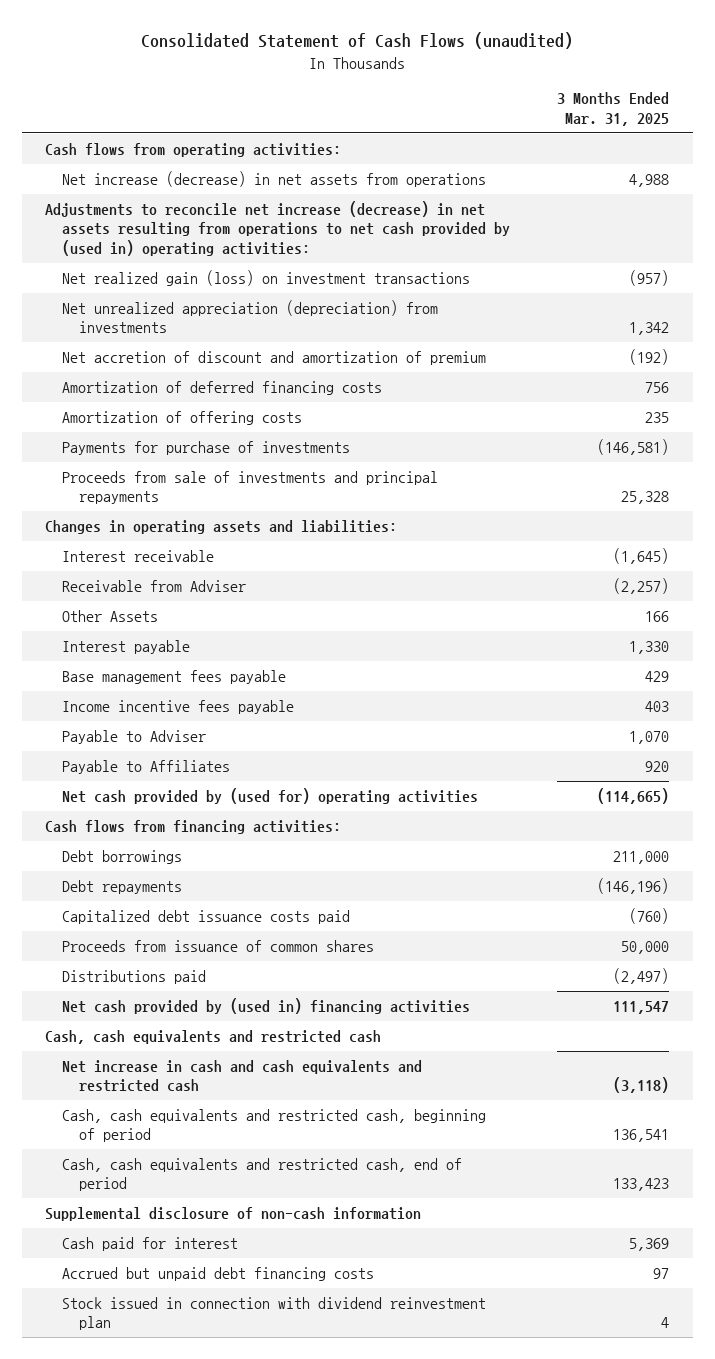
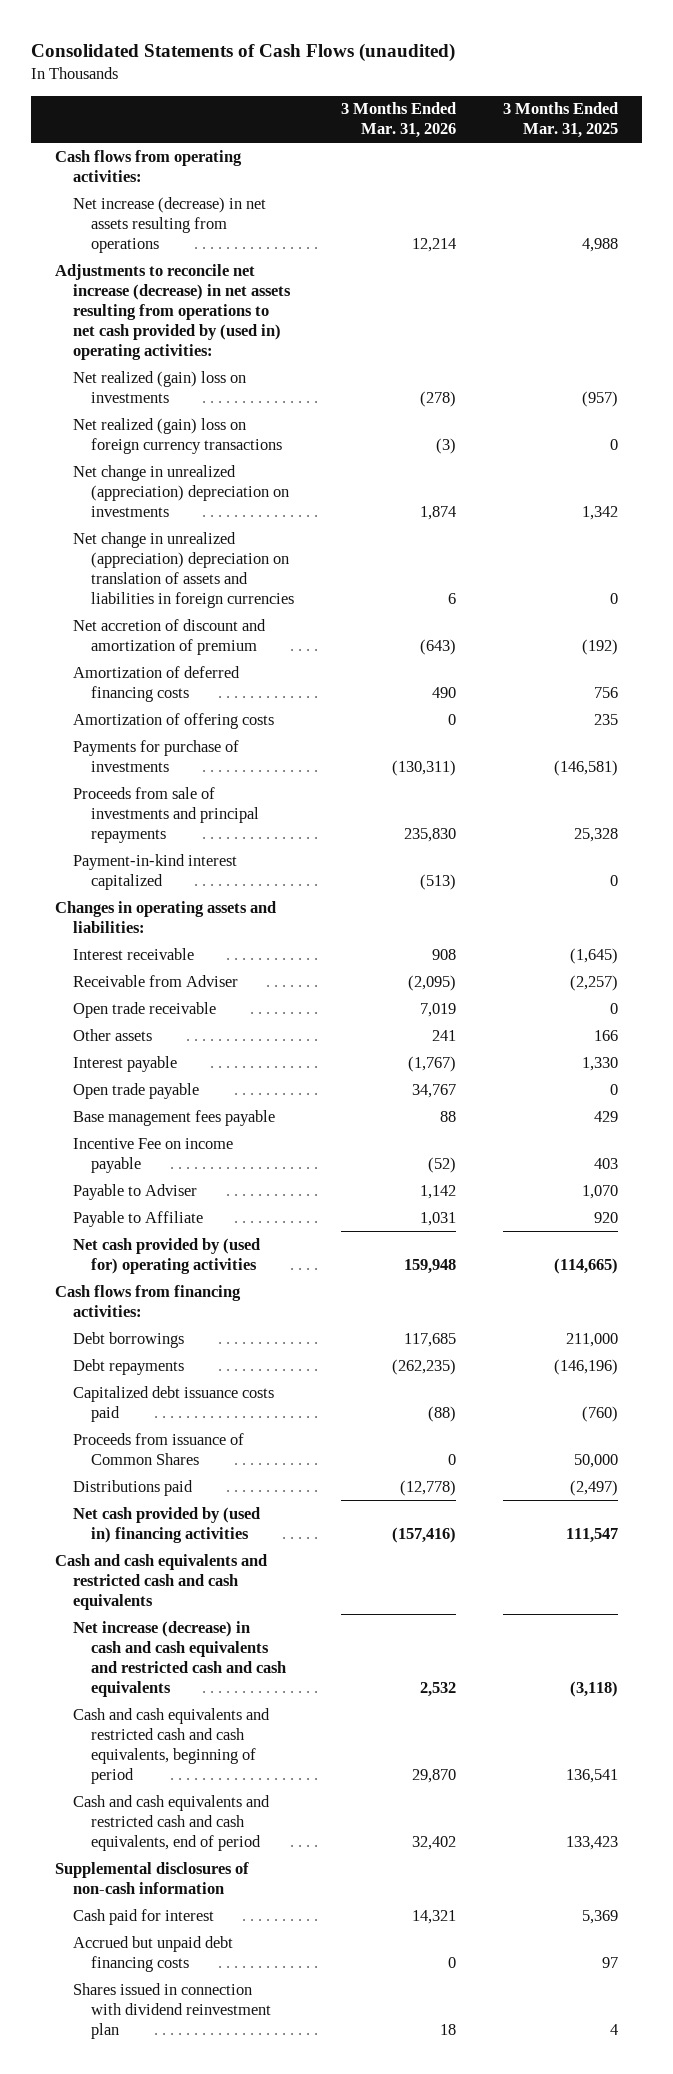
- Consolidated Statement of Cash Flows (unaudited)
+ Consolidated Statements of Cash Flows (unaudited)
- | 3 Months Ended Mar. 31, 2025
+ | 3 Months Ended Mar. 31, 2026 | 3 Months Ended Mar. 31, 2025
- Net increase (decrease) in net assets from operations | 4,988
+ Net increase (decrease) in net assets resulting from operations | 12,214 | 4,988
- Net realized gain (loss) on investment transactions | (957)
- Net unrealized appreciation (depreciation) from investments | 1,342
+ Net realized (gain) loss on investments | (278) | (957)
+ Net realized (gain) loss on foreign currency transactions | (3) | 0
+ Net change in unrealized (appreciation) depreciation on investments | 1,874 | 1,342
+ Net change in unrealized (appreciation) depreciation on translation of assets and liabilities in foreign currencies | 6 | 0
+ Payment-in-kind interest capitalized | (513) | 0
- Other Assets | 166
+ Open trade receivable | 7,019 | 0
+ Other assets | 241 | 166
+ Open trade payable | 34,767 | 0
- Income incentive fees payable | 403
+ Incentive Fee on income payable | (52) | 403
- Payable to Affiliates | 920
+ Payable to Affiliate | 1,031 | 920
- Proceeds from issuance of common shares | 50,000
+ Proceeds from issuance of Common Shares | 0 | 50,000
- Cash, cash equivalents and restricted cash
- Net increase in cash and cash equivalents and restricted cash | (3,118)
- Cash, cash equivalents and restricted cash, beginning of period | 136,541
- Cash, cash equivalents and restricted cash, end of period | 133,423
- Supplemental disclosure of non-cash information
+ Cash and cash equivalents and restricted cash and cash equivalents
+ Net increase (decrease) in cash and cash equivalents and restricted cash and cash equivalents | 2,532 | (3,118)
+ Cash and cash equivalents and restricted cash and cash equivalents, beginning of period | 29,870 | 136,541
+ Cash and cash equivalents and restricted cash and cash equivalents, end of period | 32,402 | 133,423
+ Supplemental disclosures of non-cash information
- Stock issued in connection with dividend reinvestment plan | 4
+ Shares issued in connection with dividend reinvestment plan | 18 | 4

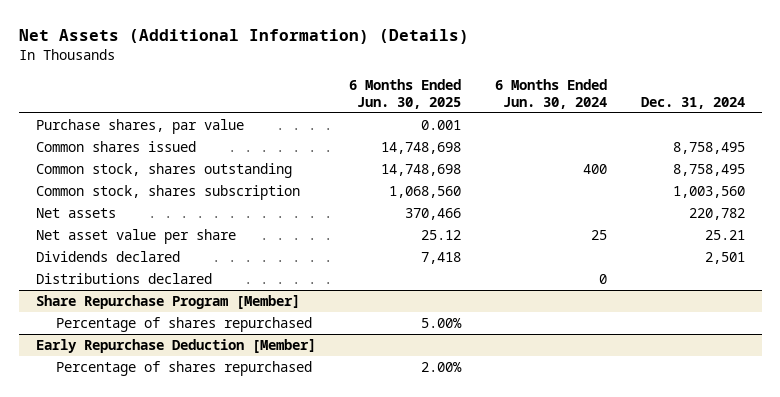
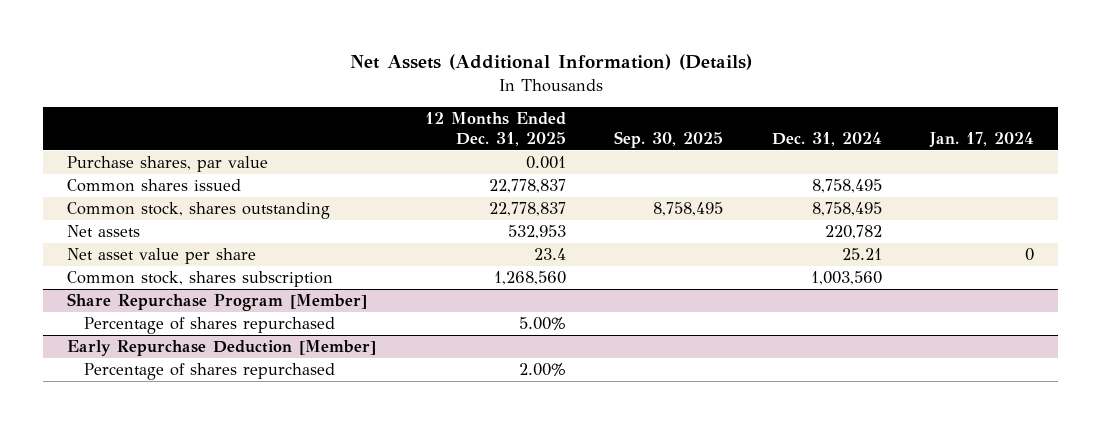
- | 6 Months Ended Jun. 30, 2025 | 6 Months Ended Jun. 30, 2024 | Dec. 31, 2024
+ | 12 Months Ended Dec. 31, 2025 | Sep. 30, 2025 | Dec. 31, 2024 | Jan. 17, 2024
- Dividends declared | 7,418 | | 2,501
- Distributions declared | | 0 |
moved down: Common stock, shares subscription | 1,268,560 | | 1,003,560 |

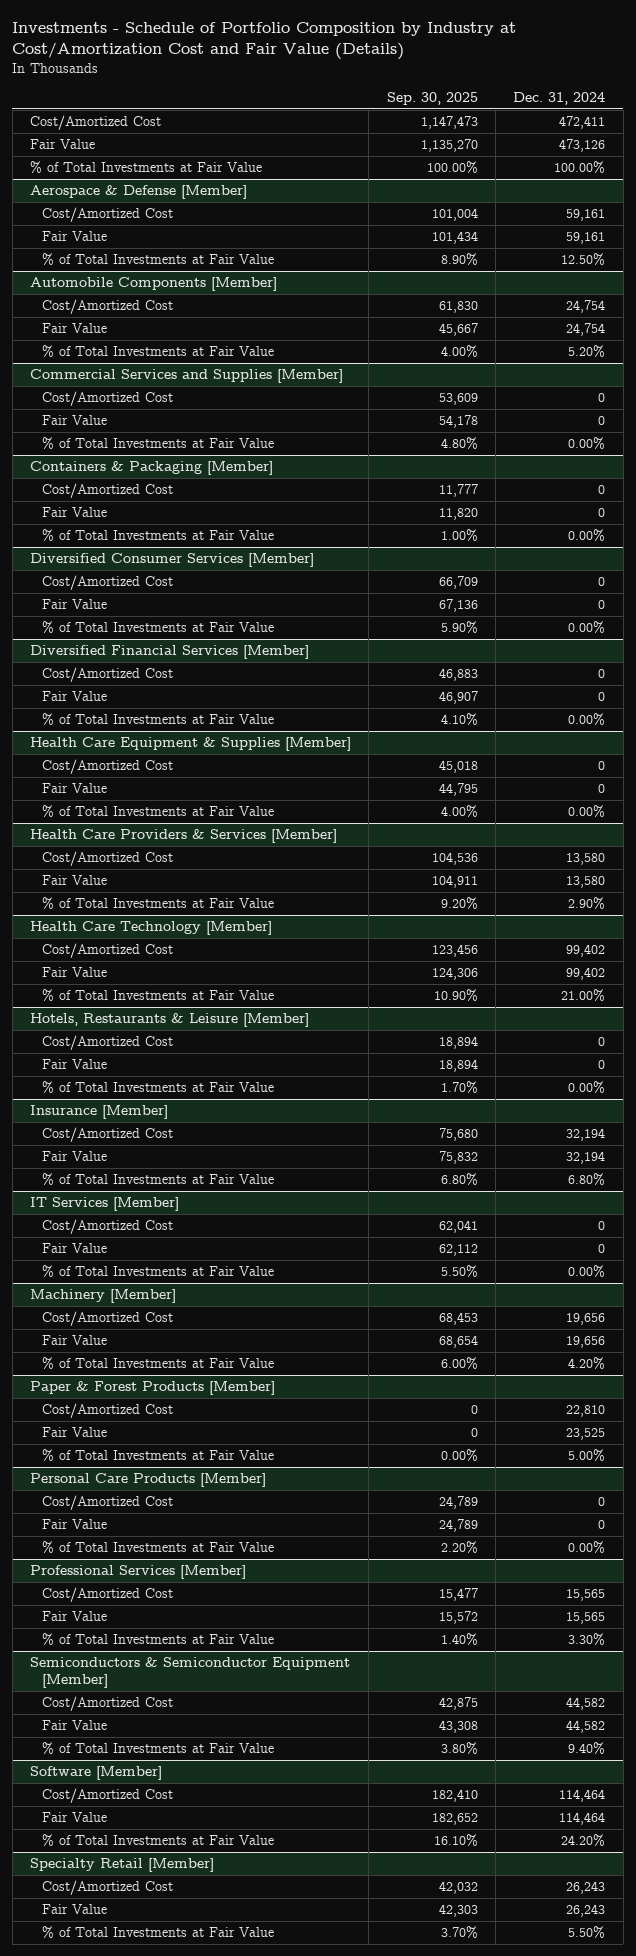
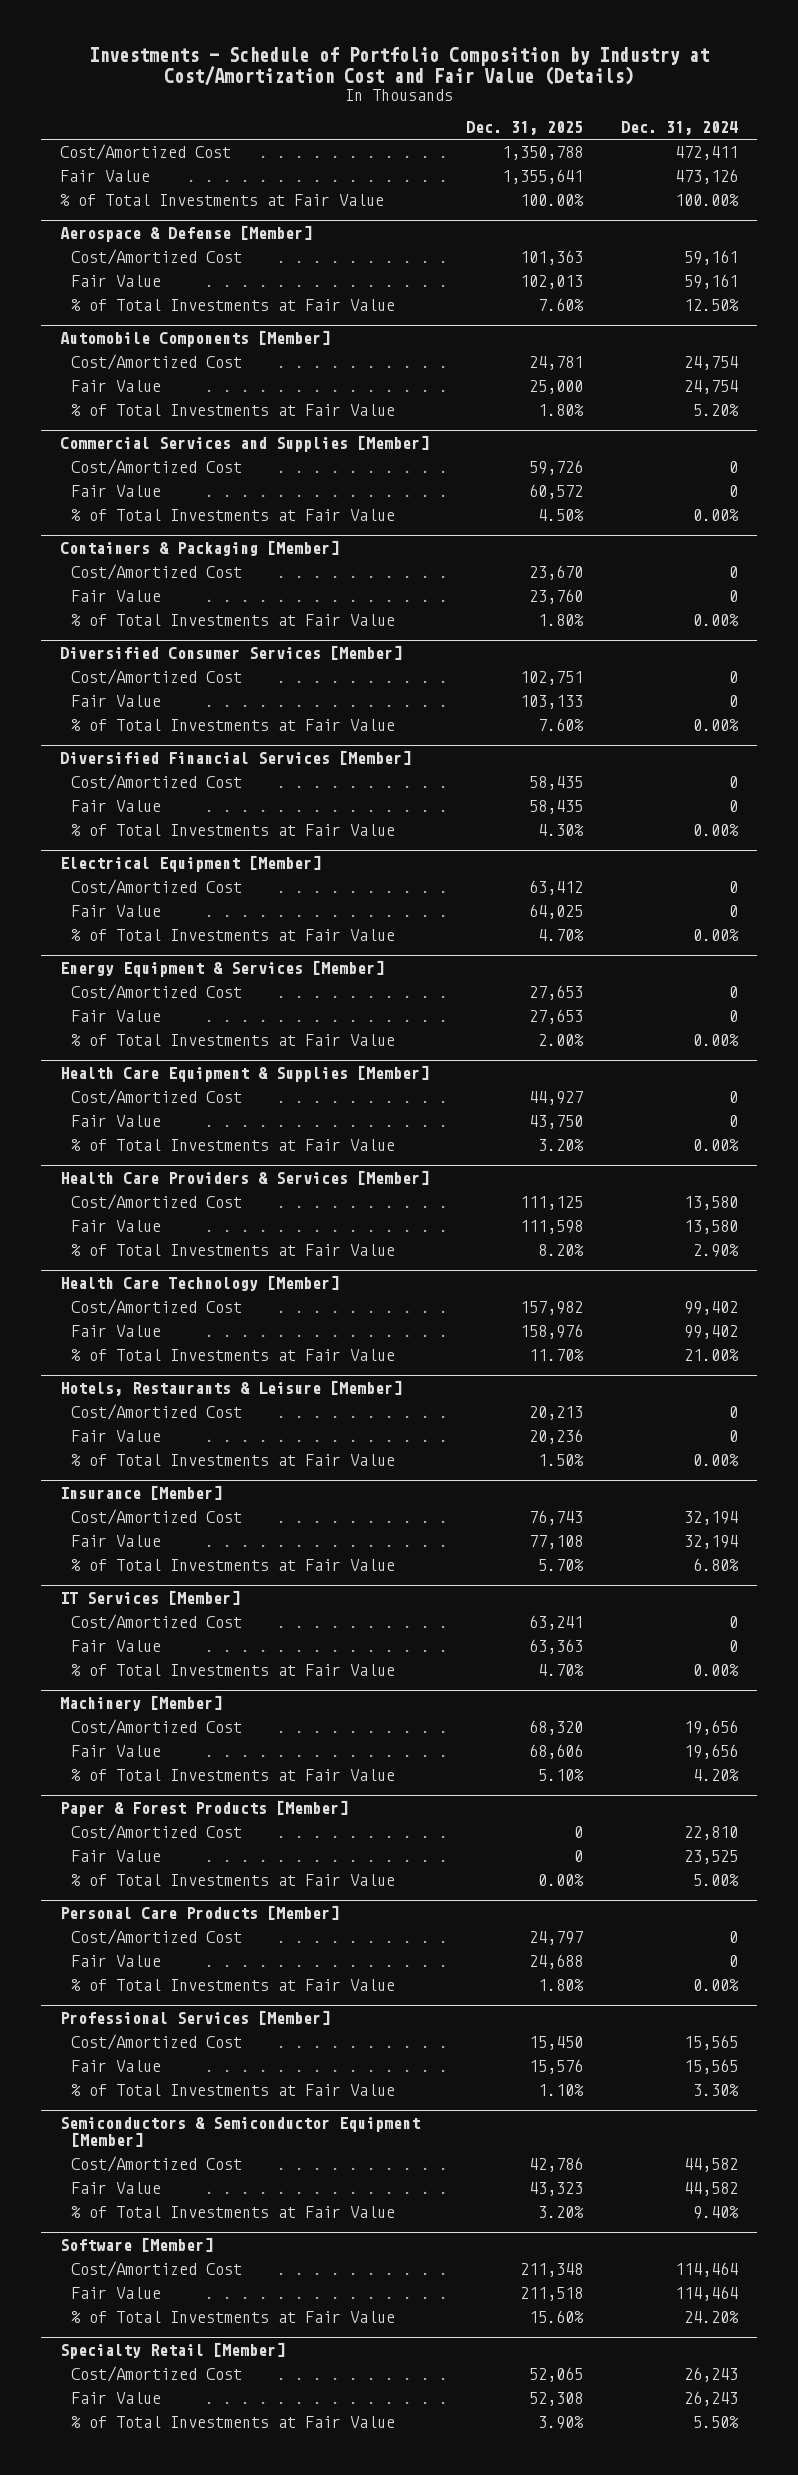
- | Sep. 30, 2025 | Dec. 31, 2024
+ | Dec. 31, 2025 | Dec. 31, 2024
+ Electrical Equipment [Member]
+ Cost/Amortized Cost | 63,412 | 0
+ Fair Value | 64,025 | 0
+ % of Total Investments at Fair Value | 4.70% | 0.00%
+ Energy Equipment & Services [Member]
+ Cost/Amortized Cost | 27,653 | 0
+ Fair Value | 27,653 | 0
+ % of Total Investments at Fair Value | 2.00% | 0.00%

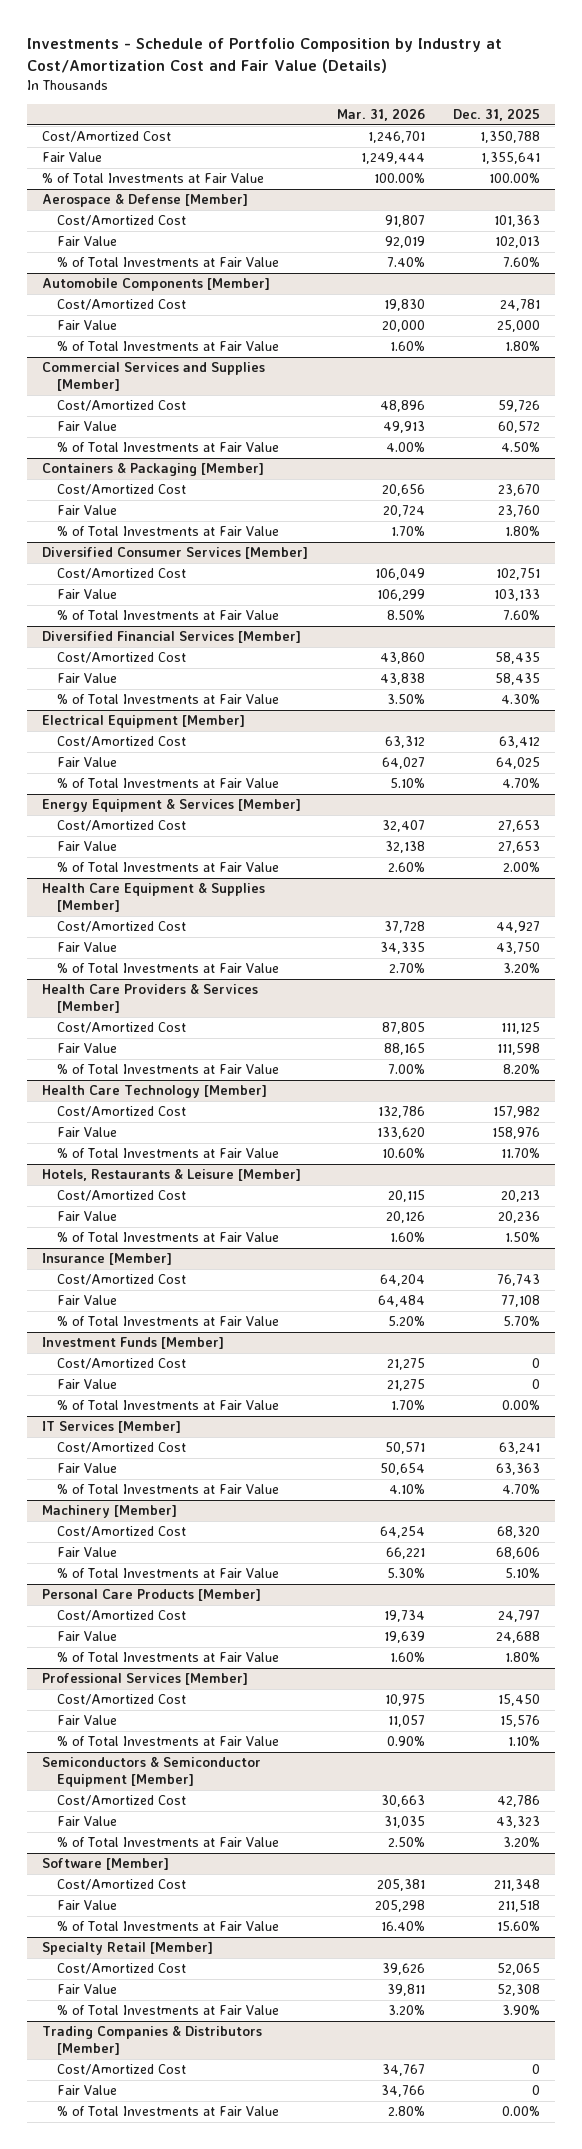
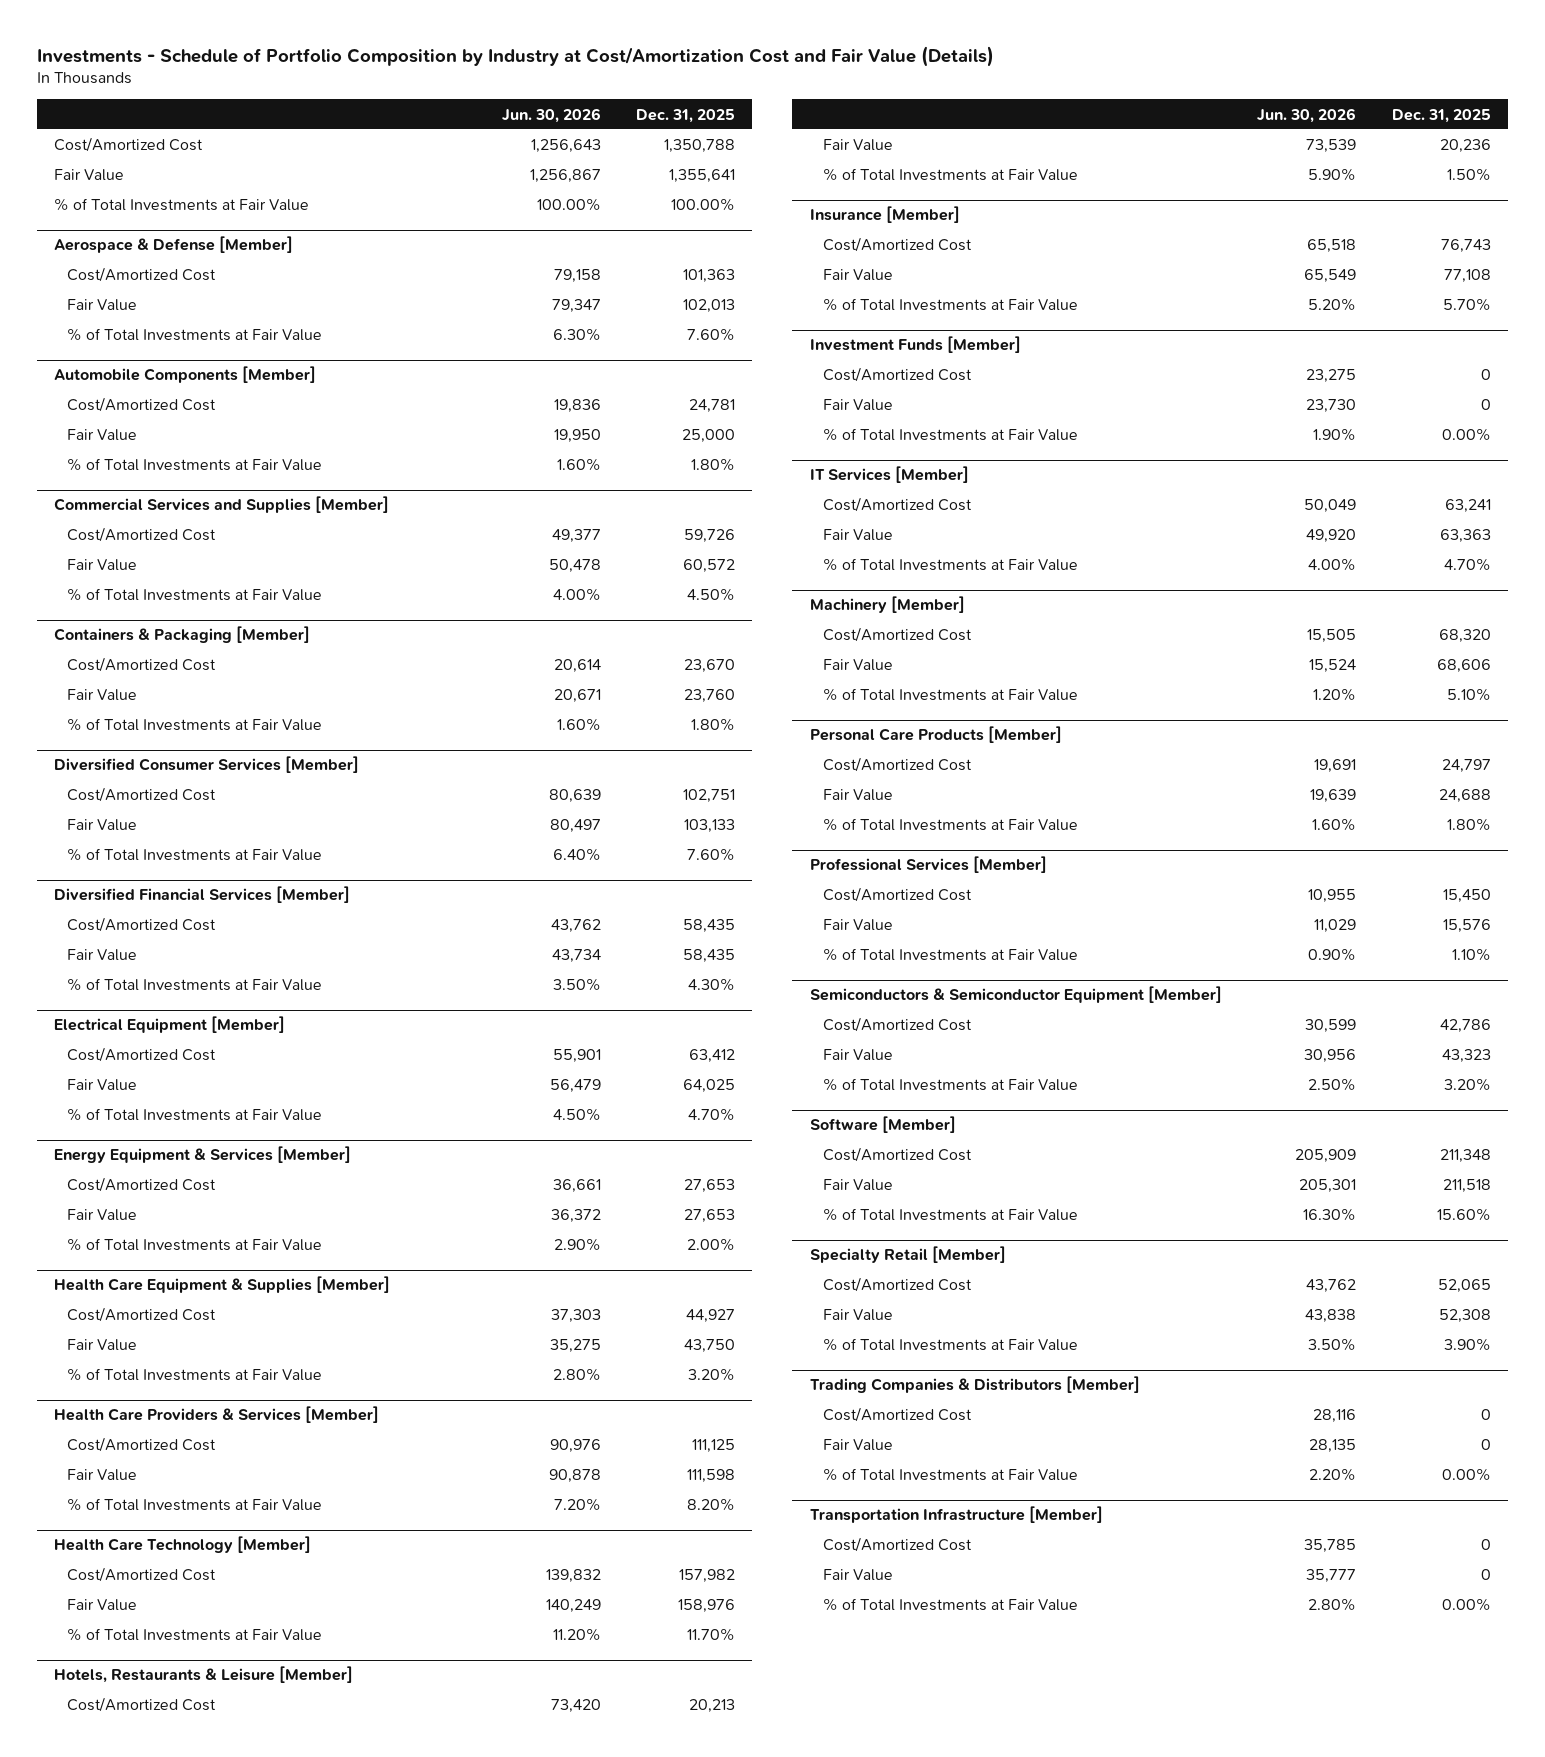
- | Mar. 31, 2026 | Dec. 31, 2025
+ | Jun. 30, 2026 | Dec. 31, 2025
+ Transportation Infrastructure [Member]
+ Cost/Amortized Cost | 35,785 | 0
+ Fair Value | 35,777 | 0
+ % of Total Investments at Fair Value | 2.80% | 0.00%

